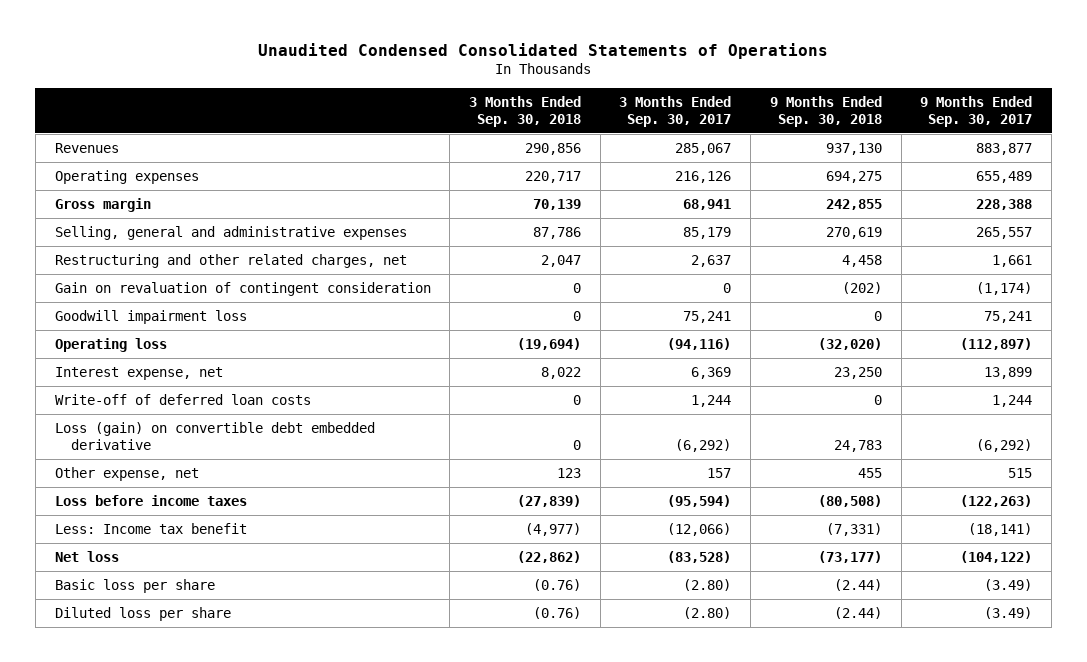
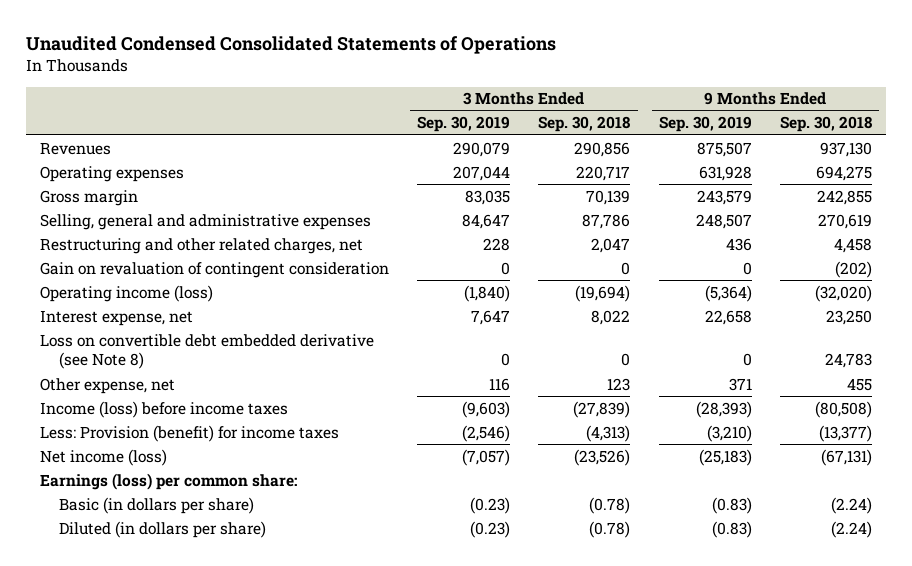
- | 3 Months Ended Sep. 30, 2018 | 3 Months Ended Sep. 30, 2017 | 9 Months Ended Sep. 30, 2018 | 9 Months Ended Sep. 30, 2017
+ | 3 Months Ended Sep. 30, 2019 | 3 Months Ended Sep. 30, 2018 | 9 Months Ended Sep. 30, 2019 | 9 Months Ended Sep. 30, 2018
- Goodwill impairment loss | 0 | 75,241 | 0 | 75,241
- Operating loss | (19,694) | (94,116) | (32,020) | (112,897)
+ Operating income (loss) | (1,840) | (19,694) | (5,364) | (32,020)
- Write-off of deferred loan costs | 0 | 1,244 | 0 | 1,244
- Loss (gain) on convertible debt embedded derivative | 0 | (6,292) | 24,783 | (6,292)
+ Loss on convertible debt embedded derivative (see Note 8) | 0 | 0 | 0 | 24,783
- Loss before income taxes | (27,839) | (95,594) | (80,508) | (122,263)
- Less: Income tax benefit | (4,977) | (12,066) | (7,331) | (18,141)
- Net loss | (22,862) | (83,528) | (73,177) | (104,122)
- Basic loss per share | (0.76) | (2.80) | (2.44) | (3.49)
- Diluted loss per share | (0.76) | (2.80) | (2.44) | (3.49)
+ Income (loss) before income taxes | (9,603) | (27,839) | (28,393) | (80,508)
+ Less: Provision (benefit) for income taxes | (2,546) | (4,313) | (3,210) | (13,377)
+ Net income (loss) | (7,057) | (23,526) | (25,183) | (67,131)
+ Earnings (loss) per common share:
+ Basic (in dollars per share) | (0.23) | (0.78) | (0.83) | (2.24)
+ Diluted (in dollars per share) | (0.23) | (0.78) | (0.83) | (2.24)

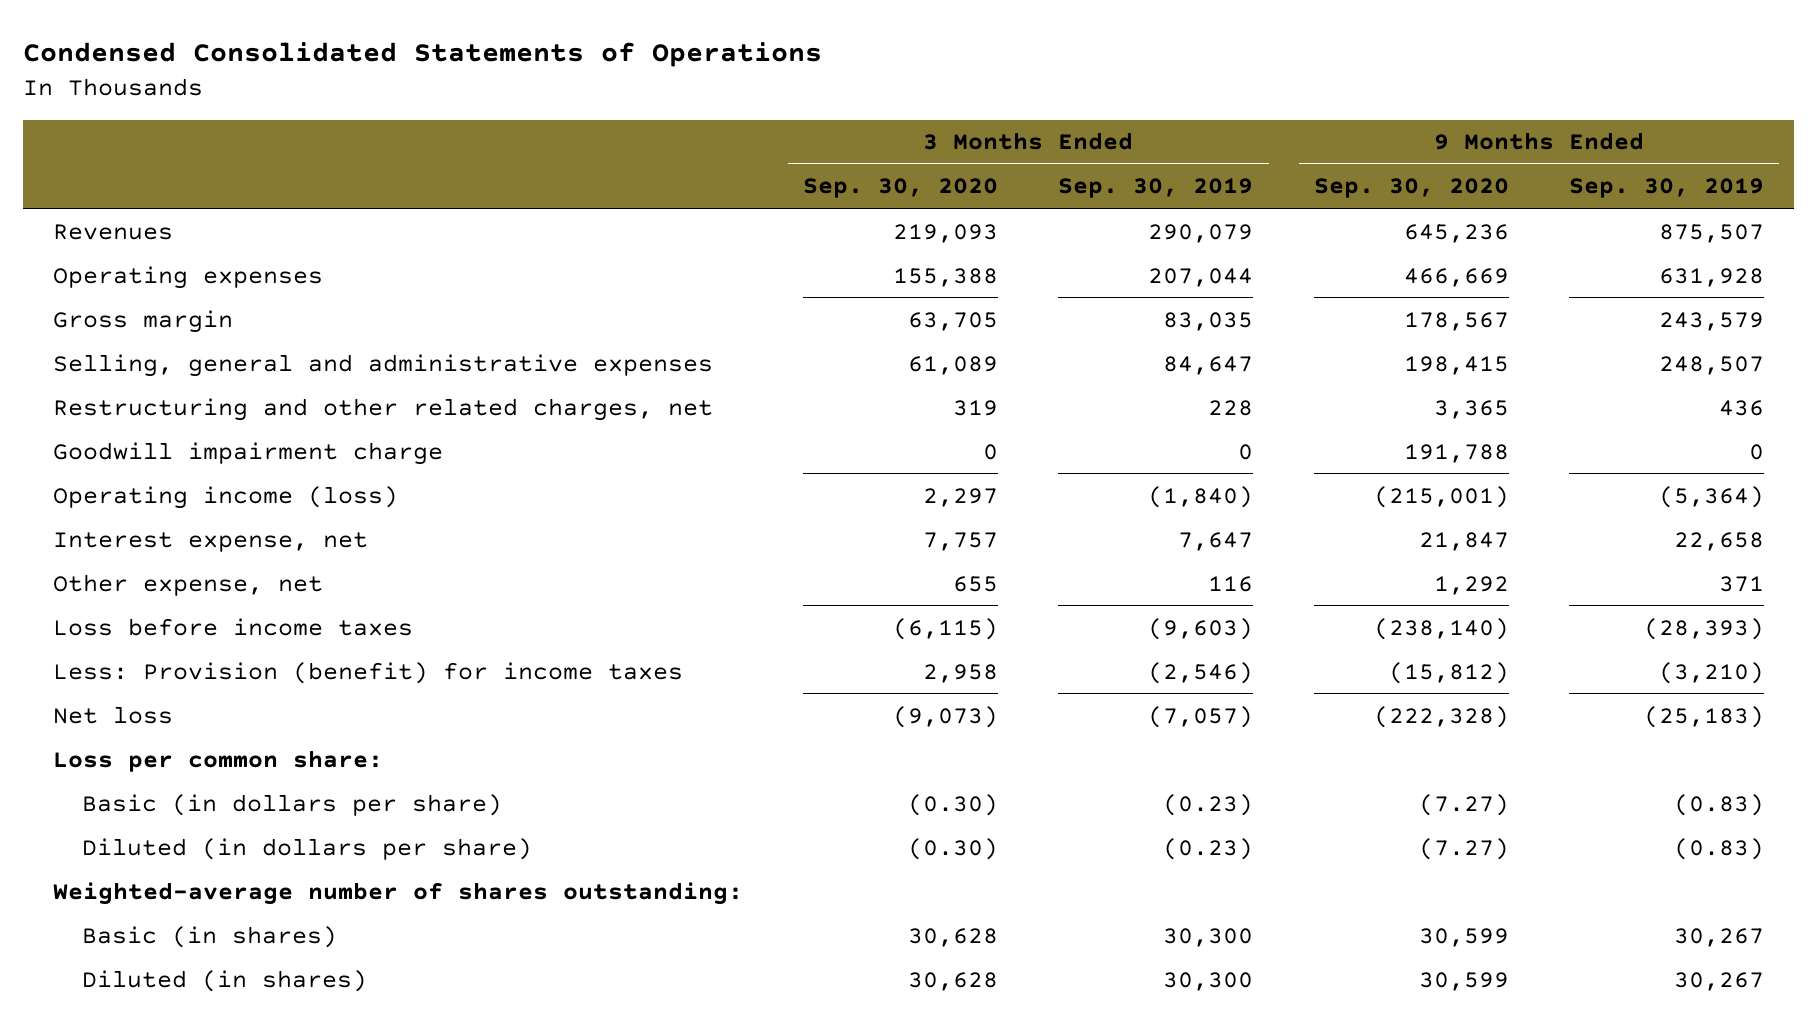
- Unaudited Condensed Consolidated Statements of Operations
+ Condensed Consolidated Statements of Operations
- | 3 Months Ended Sep. 30, 2019 | 3 Months Ended Sep. 30, 2018 | 9 Months Ended Sep. 30, 2019 | 9 Months Ended Sep. 30, 2018
+ | 3 Months Ended Sep. 30, 2020 | 3 Months Ended Sep. 30, 2019 | 9 Months Ended Sep. 30, 2020 | 9 Months Ended Sep. 30, 2019
- Gain on revaluation of contingent consideration | 0 | 0 | 0 | (202)
+ Goodwill impairment charge | 0 | 0 | 191,788 | 0
- Loss on convertible debt embedded derivative (see Note 8) | 0 | 0 | 0 | 24,783
- Income (loss) before income taxes | (9,603) | (27,839) | (28,393) | (80,508)
+ Loss before income taxes | (6,115) | (9,603) | (238,140) | (28,393)
- Net income (loss) | (7,057) | (23,526) | (25,183) | (67,131)
- Earnings (loss) per common share:
+ Net loss | (9,073) | (7,057) | (222,328) | (25,183)
+ Loss per common share:
+ Weighted-average number of shares outstanding:
+ Basic (in shares) | 30,628 | 30,300 | 30,599 | 30,267
+ Diluted (in shares) | 30,628 | 30,300 | 30,599 | 30,267

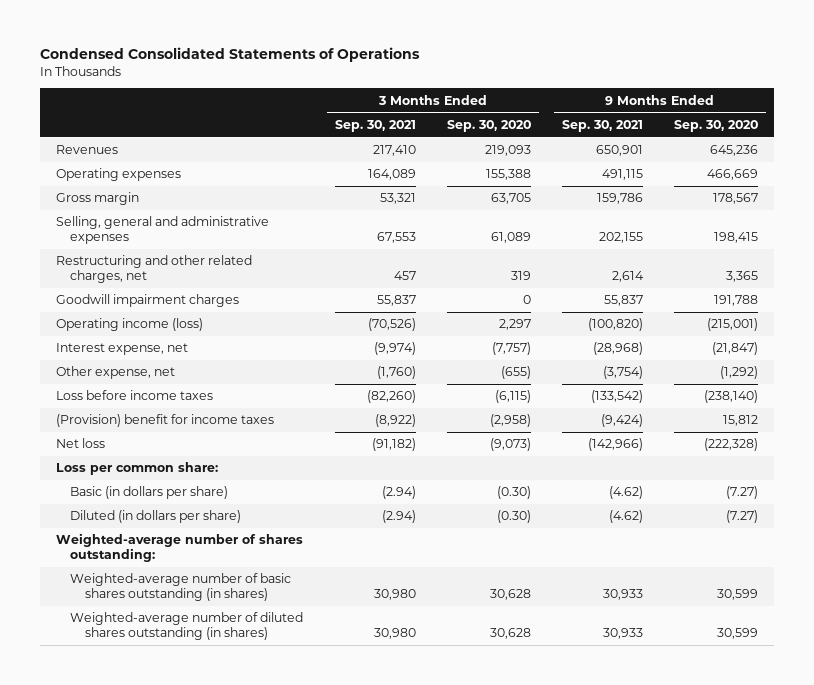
- | 3 Months Ended Sep. 30, 2020 | 3 Months Ended Sep. 30, 2019 | 9 Months Ended Sep. 30, 2020 | 9 Months Ended Sep. 30, 2019
+ | 3 Months Ended Sep. 30, 2021 | 3 Months Ended Sep. 30, 2020 | 9 Months Ended Sep. 30, 2021 | 9 Months Ended Sep. 30, 2020
- Goodwill impairment charge | 0 | 0 | 191,788 | 0
+ Goodwill impairment charges | 55,837 | 0 | 55,837 | 191,788
- Interest expense, net | 7,757 | 7,647 | 21,847 | 22,658
- Other expense, net | 655 | 116 | 1,292 | 371
+ Interest expense, net | (9,974) | (7,757) | (28,968) | (21,847)
+ Other expense, net | (1,760) | (655) | (3,754) | (1,292)
- Less: Provision (benefit) for income taxes | 2,958 | (2,546) | (15,812) | (3,210)
+ (Provision) benefit for income taxes | (8,922) | (2,958) | (9,424) | 15,812
- Basic (in shares) | 30,628 | 30,300 | 30,599 | 30,267
- Diluted (in shares) | 30,628 | 30,300 | 30,599 | 30,267
+ Weighted-average number of basic shares outstanding (in shares) | 30,980 | 30,628 | 30,933 | 30,599
+ Weighted-average number of diluted shares outstanding (in shares) | 30,980 | 30,628 | 30,933 | 30,599

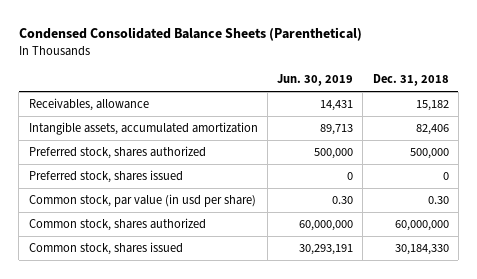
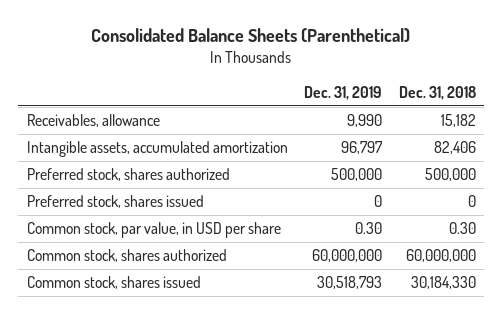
- Condensed Consolidated Balance Sheets (Parenthetical)
+ Consolidated Balance Sheets (Parenthetical)
- | Jun. 30, 2019 | Dec. 31, 2018
+ | Dec. 31, 2019 | Dec. 31, 2018
- Common stock, par value (in usd per share) | 0.30 | 0.30
+ Common stock, par value, in USD per share | 0.30 | 0.30

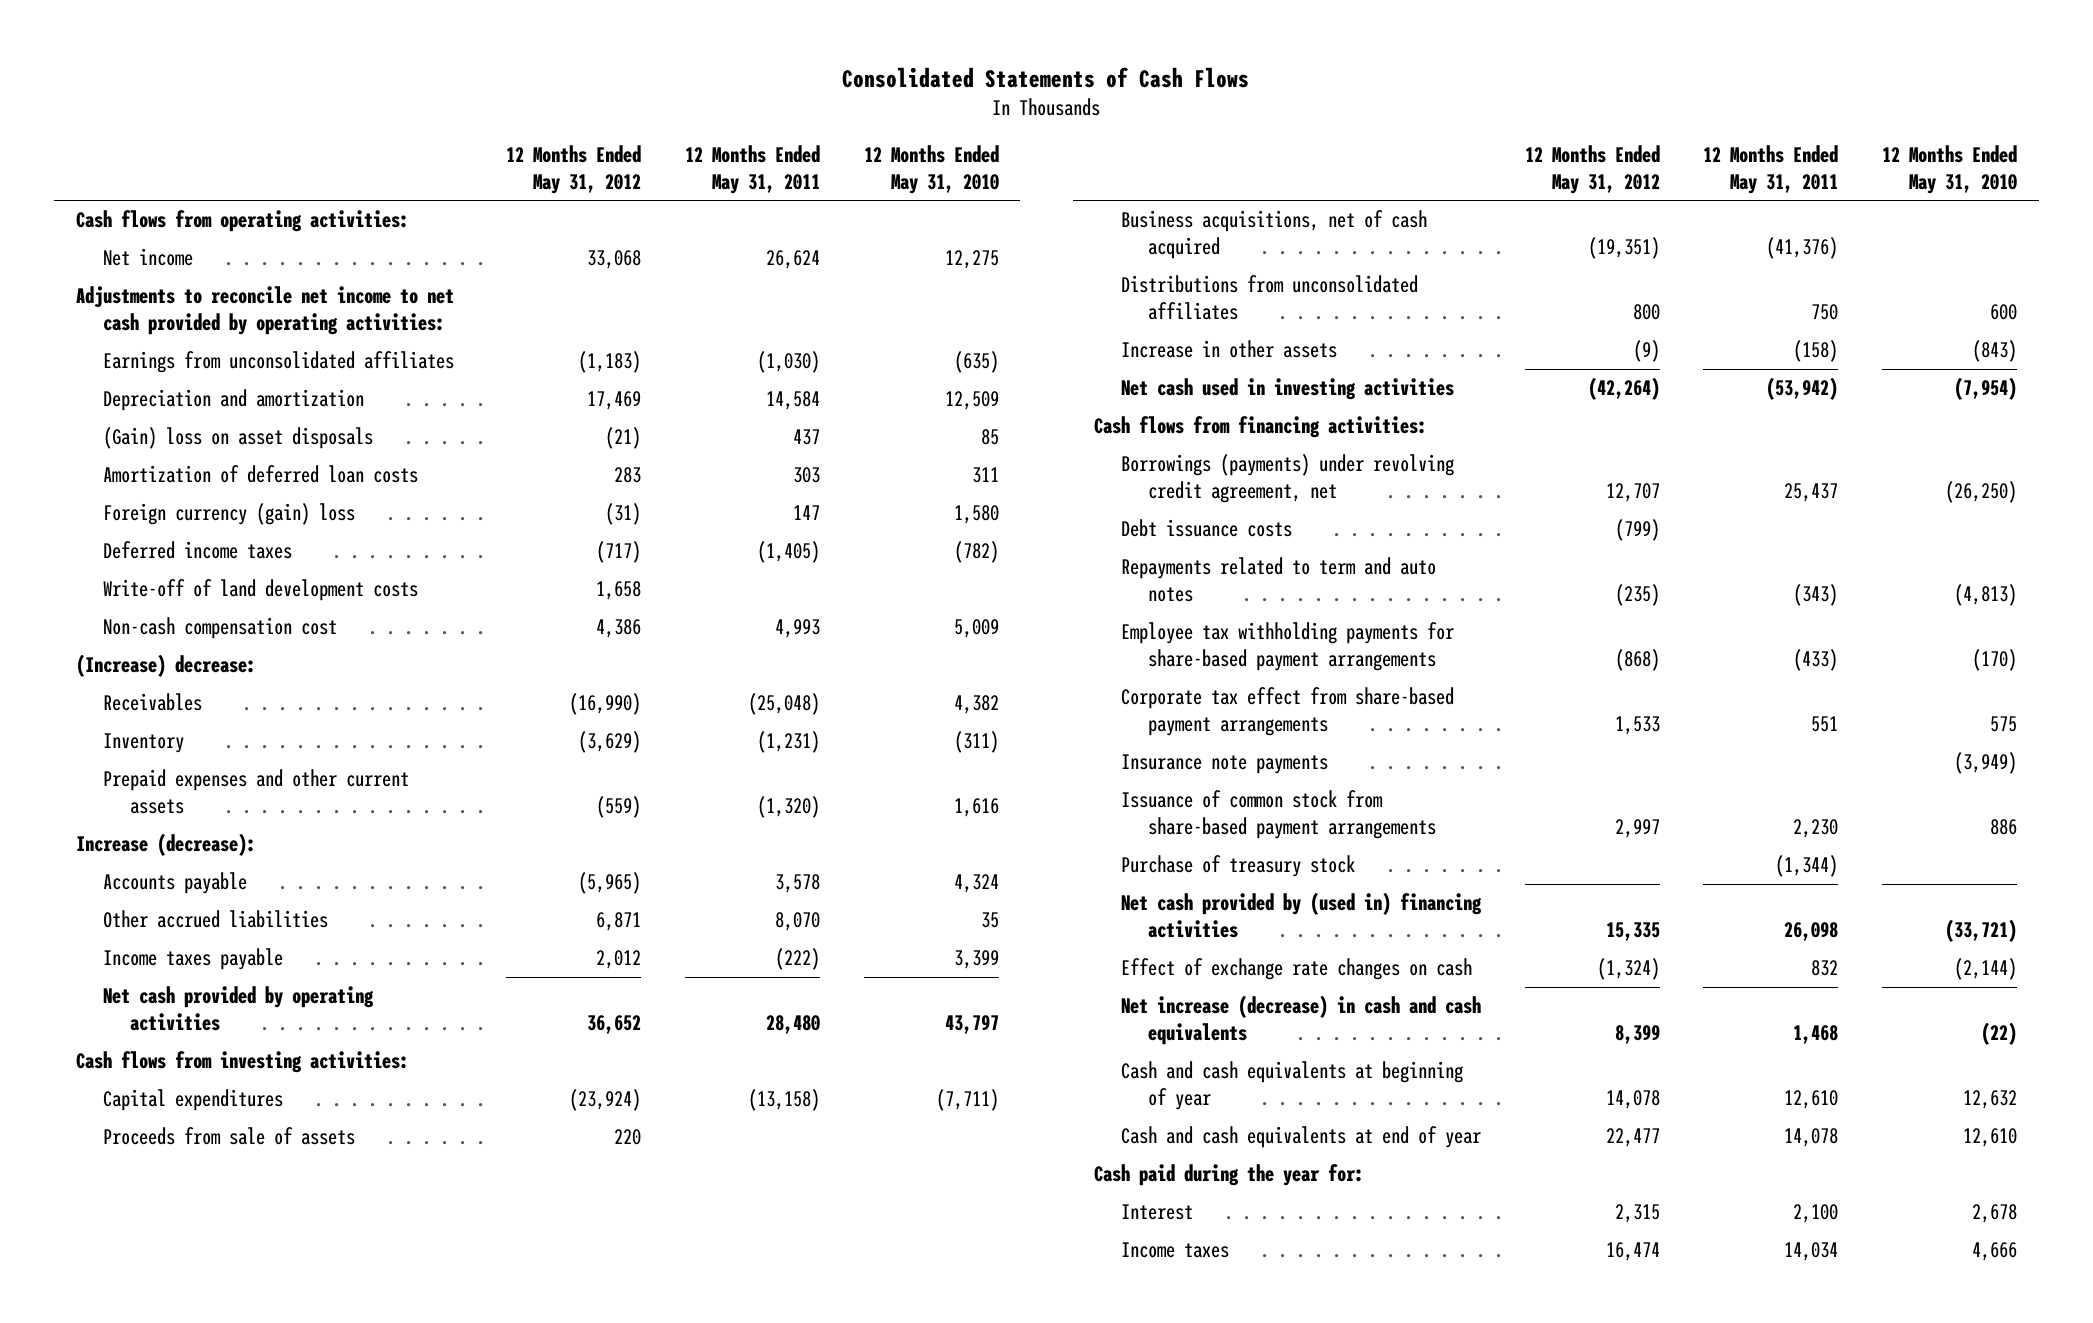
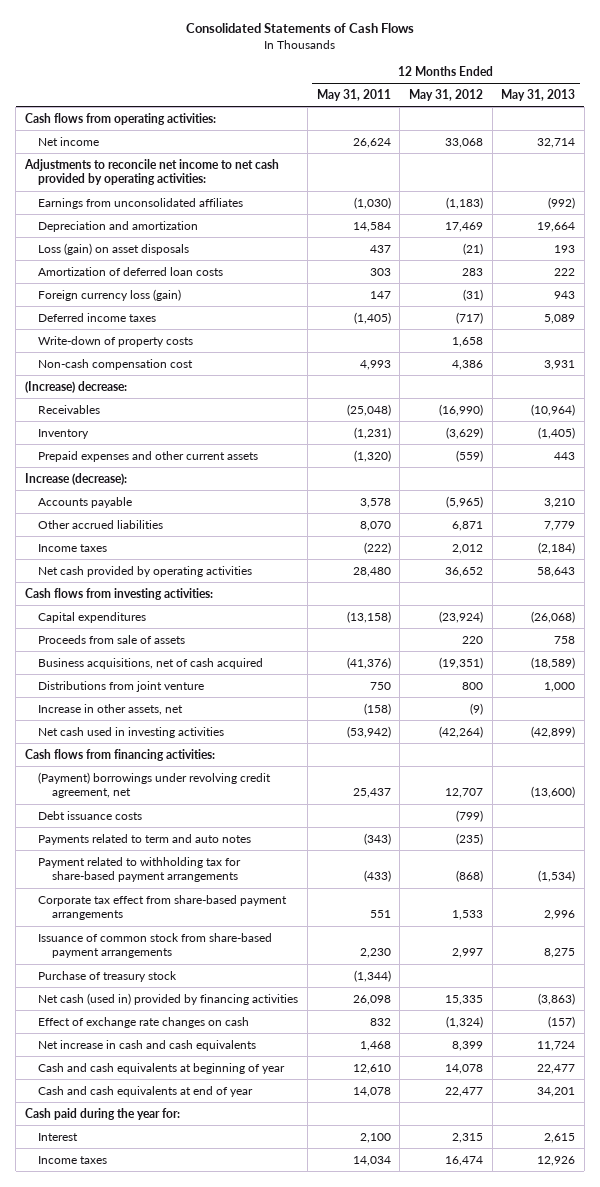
- | 12 Months Ended May 31, 2012 | 12 Months Ended May 31, 2011 | 12 Months Ended May 31, 2010
+ | 12 Months Ended May 31, 2011 | 12 Months Ended May 31, 2012 | 12 Months Ended May 31, 2013
- (Gain) loss on asset disposals | (21) | 437 | 85
+ Loss (gain) on asset disposals | 437 | (21) | 193
- Foreign currency (gain) loss | (31) | 147 | 1,580
+ Foreign currency loss (gain) | 147 | (31) | 943
- Write-off of land development costs | 1,658 | |
+ Write-down of property costs | | 1,658 |
- Income taxes payable | 2,012 | (222) | 3,399
+ Income taxes | (222) | 2,012 | (2,184)
- Distributions from unconsolidated affiliates | 800 | 750 | 600
- Increase in other assets | (9) | (158) | (843)
+ Distributions from joint venture | 750 | 800 | 1,000
+ Increase in other assets, net | (158) | (9) |
- Borrowings (payments) under revolving credit agreement, net | 12,707 | 25,437 | (26,250)
+ (Payment) borrowings under revolving credit agreement, net | 25,437 | 12,707 | (13,600)
- Repayments related to term and auto notes | (235) | (343) | (4,813)
- Employee tax withholding payments for share-based payment arrangements | (868) | (433) | (170)
+ Payments related to term and auto notes | (343) | (235) |
+ Payment related to withholding tax for share-based payment arrangements | (433) | (868) | (1,534)
- Insurance note payments | | | (3,949)
- Net cash provided by (used in) financing activities | 15,335 | 26,098 | (33,721)
+ Net cash (used in) provided by financing activities | 26,098 | 15,335 | (3,863)
- Net increase (decrease) in cash and cash equivalents | 8,399 | 1,468 | (22)
+ Net increase in cash and cash equivalents | 1,468 | 8,399 | 11,724

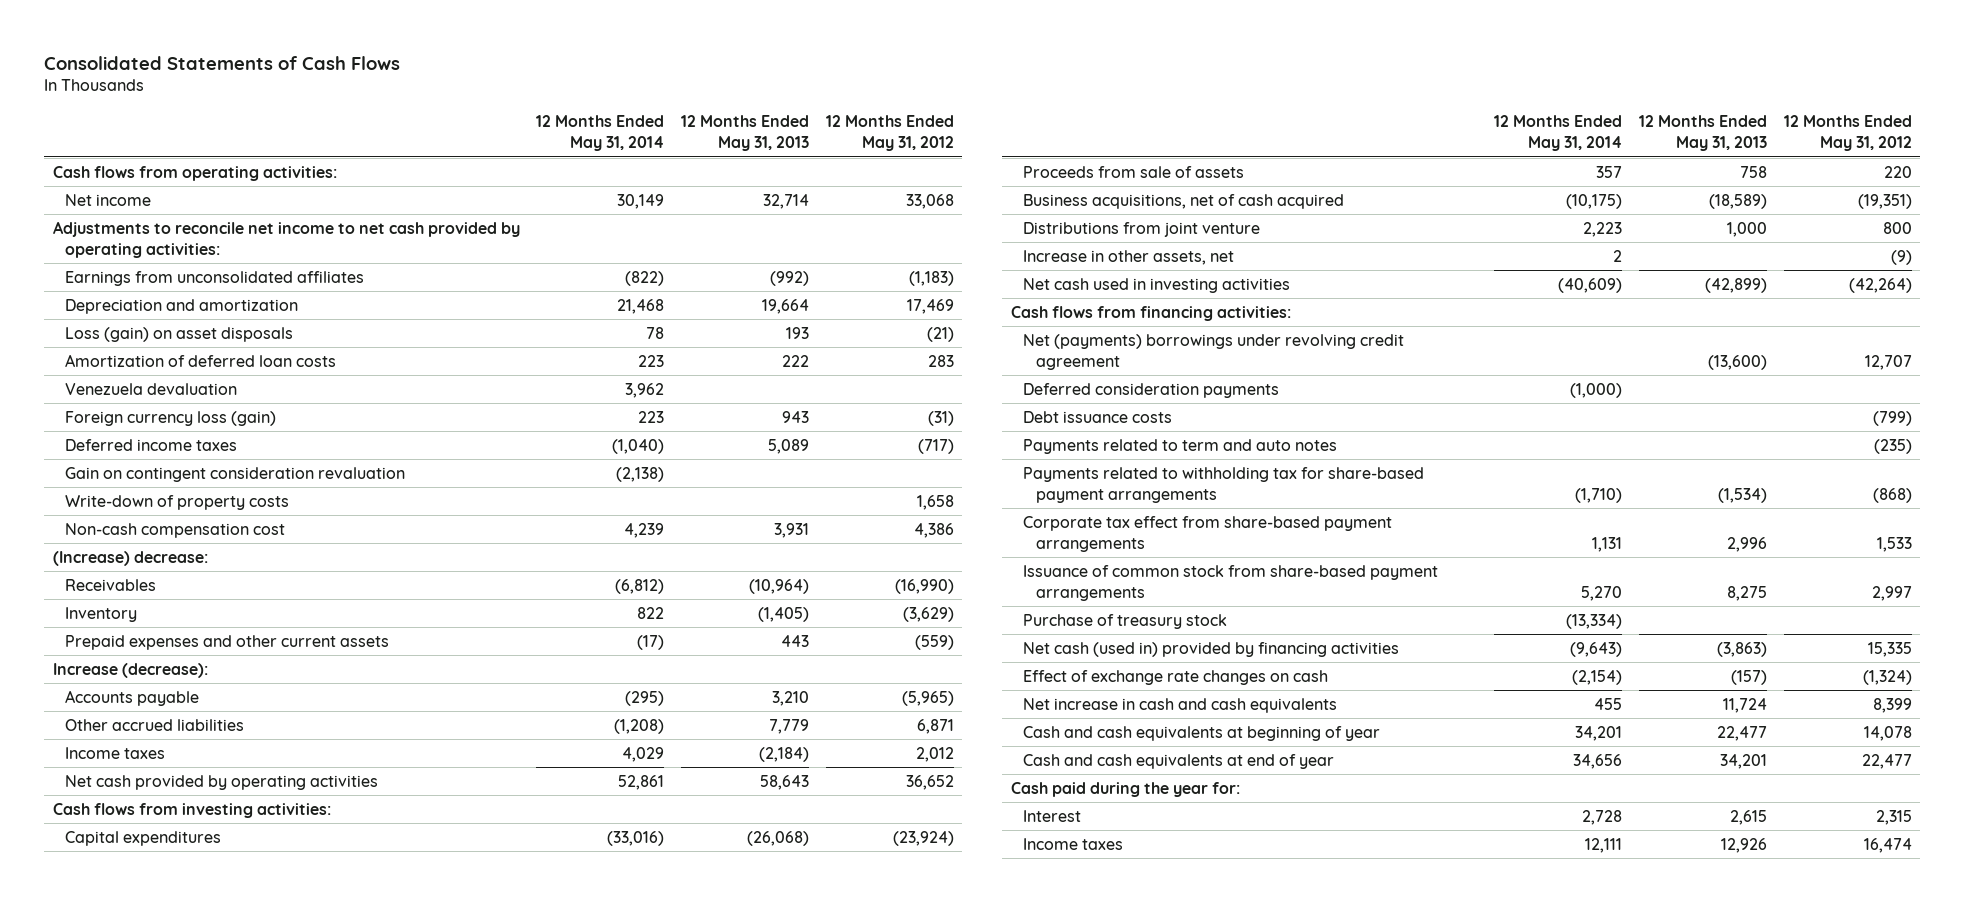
- | 12 Months Ended May 31, 2011 | 12 Months Ended May 31, 2012 | 12 Months Ended May 31, 2013
+ | 12 Months Ended May 31, 2014 | 12 Months Ended May 31, 2013 | 12 Months Ended May 31, 2012
+ Venezuela devaluation | 3,962 | |
+ Gain on contingent consideration revaluation | (2,138) | |
- (Payment) borrowings under revolving credit agreement, net | 25,437 | 12,707 | (13,600)
+ Net (payments) borrowings under revolving credit agreement | | (13,600) | 12,707
+ Deferred consideration payments | (1,000) | |
- Payment related to withholding tax for share-based payment arrangements | (433) | (868) | (1,534)
+ Payments related to withholding tax for share-based payment arrangements | (1,710) | (1,534) | (868)

